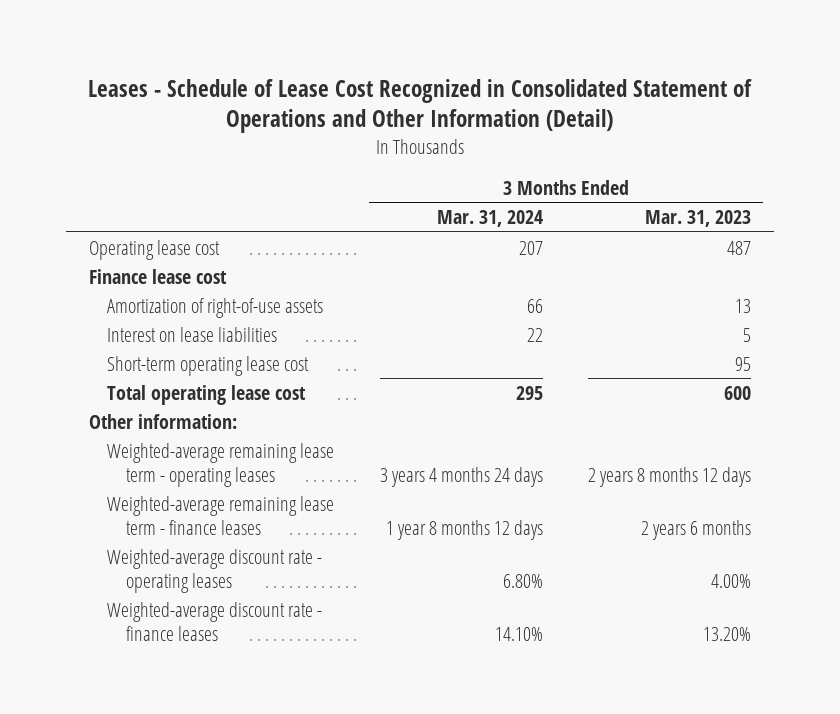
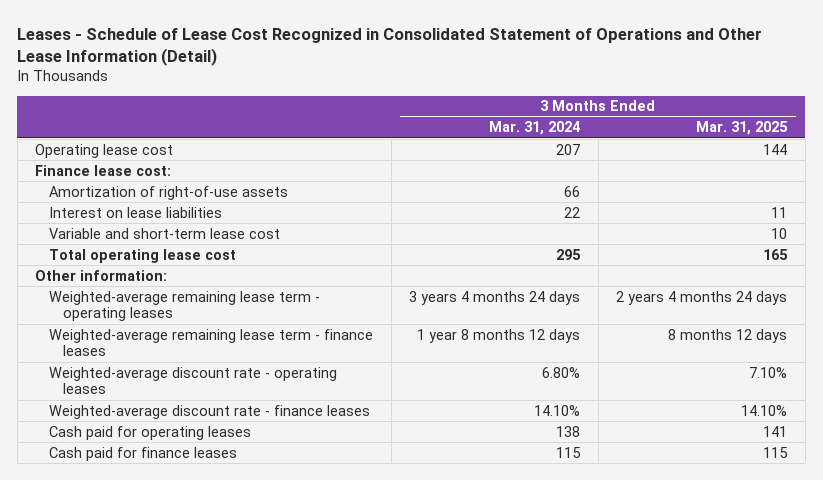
- Leases - Schedule of Lease Cost Recognized in Consolidated Statement of Operations and Other Information (Detail)
+ Leases - Schedule of Lease Cost Recognized in Consolidated Statement of Operations and Other Lease Information (Detail)
- | 3 Months Ended Mar. 31, 2024 | 3 Months Ended Mar. 31, 2023
+ | 3 Months Ended Mar. 31, 2024 | 3 Months Ended Mar. 31, 2025
- Finance lease cost
+ Finance lease cost:
- Short-term operating lease cost | | 95
+ Variable and short-term lease cost | | 10
+ Cash paid for operating leases | 138 | 141
+ Cash paid for finance leases | 115 | 115

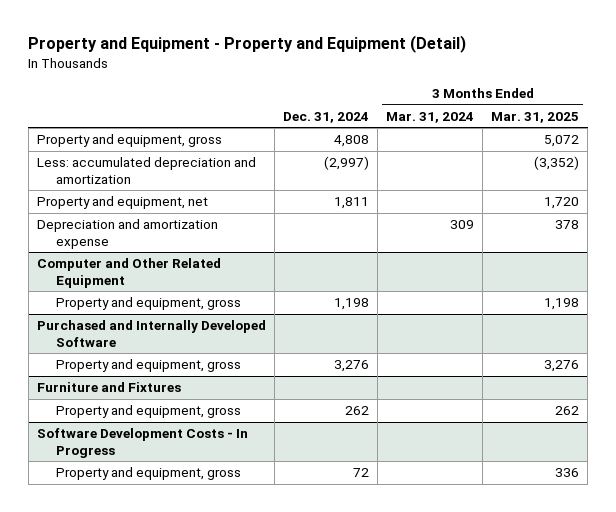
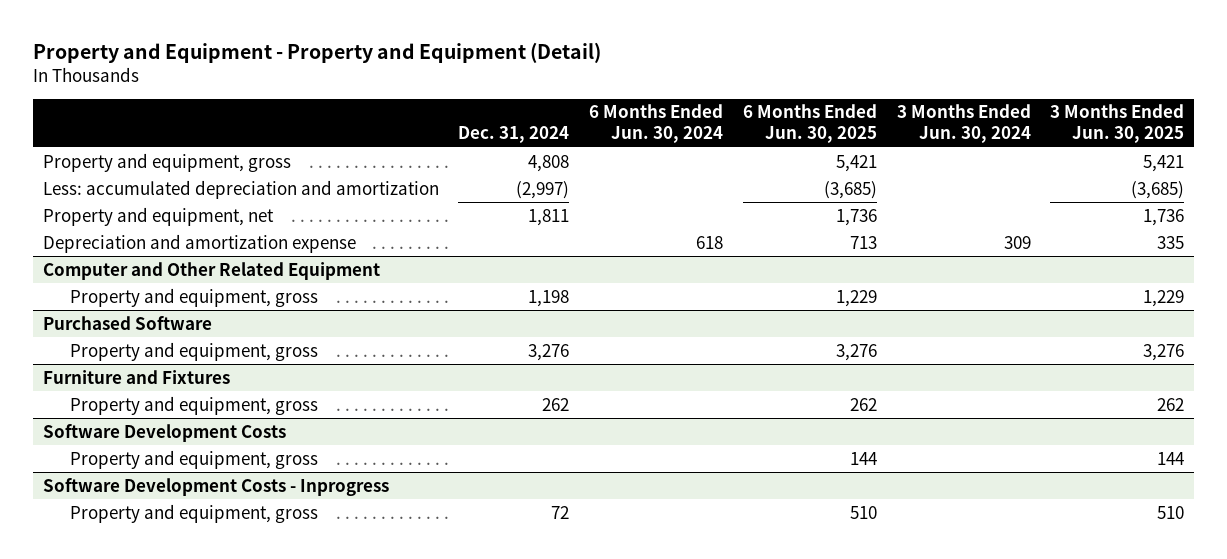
- | Dec. 31, 2024 | 3 Months Ended Mar. 31, 2024 | 3 Months Ended Mar. 31, 2025
+ | Dec. 31, 2024 | 6 Months Ended Jun. 30, 2024 | 6 Months Ended Jun. 30, 2025 | 3 Months Ended Jun. 30, 2024 | 3 Months Ended Jun. 30, 2025
- Purchased and Internally Developed Software
+ Purchased Software
- Software Development Costs - In Progress
+ Software Development Costs
+ Property and equipment, gross | | | 144 | | 144
+ Software Development Costs - Inprogress

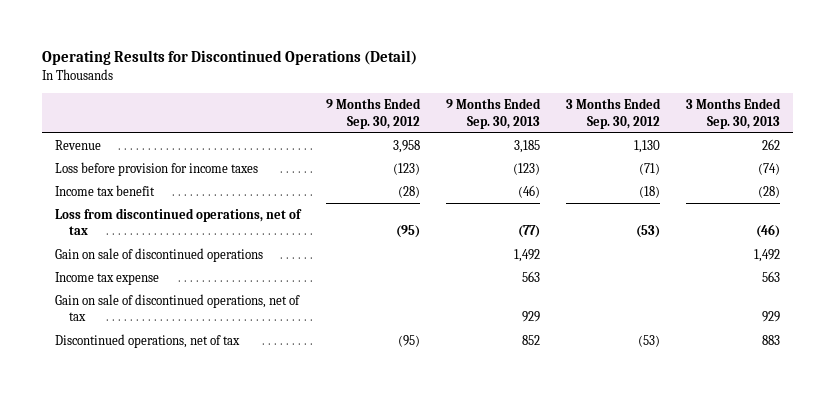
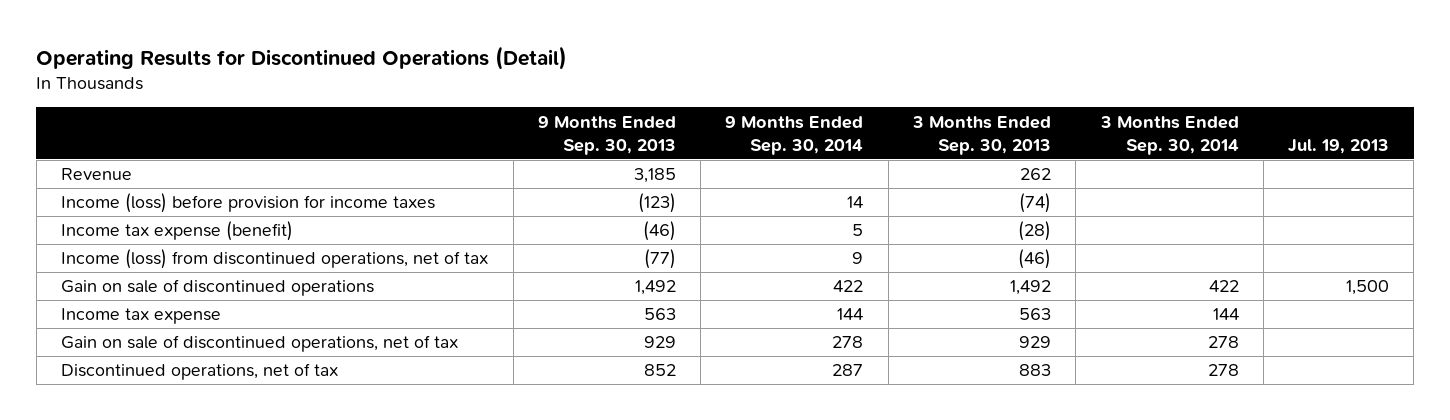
- | 9 Months Ended Sep. 30, 2012 | 9 Months Ended Sep. 30, 2013 | 3 Months Ended Sep. 30, 2012 | 3 Months Ended Sep. 30, 2013
+ | 9 Months Ended Sep. 30, 2013 | 9 Months Ended Sep. 30, 2014 | 3 Months Ended Sep. 30, 2013 | 3 Months Ended Sep. 30, 2014 | Jul. 19, 2013
- Loss before provision for income taxes | (123) | (123) | (71) | (74)
- Income tax benefit | (28) | (46) | (18) | (28)
- Loss from discontinued operations, net of tax | (95) | (77) | (53) | (46)
+ Income (loss) before provision for income taxes | (123) | 14 | (74) | |
+ Income tax expense (benefit) | (46) | 5 | (28) | |
+ Income (loss) from discontinued operations, net of tax | (77) | 9 | (46) | |

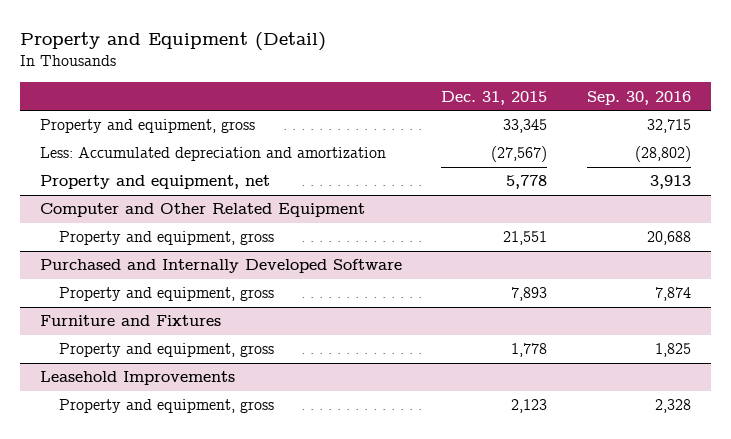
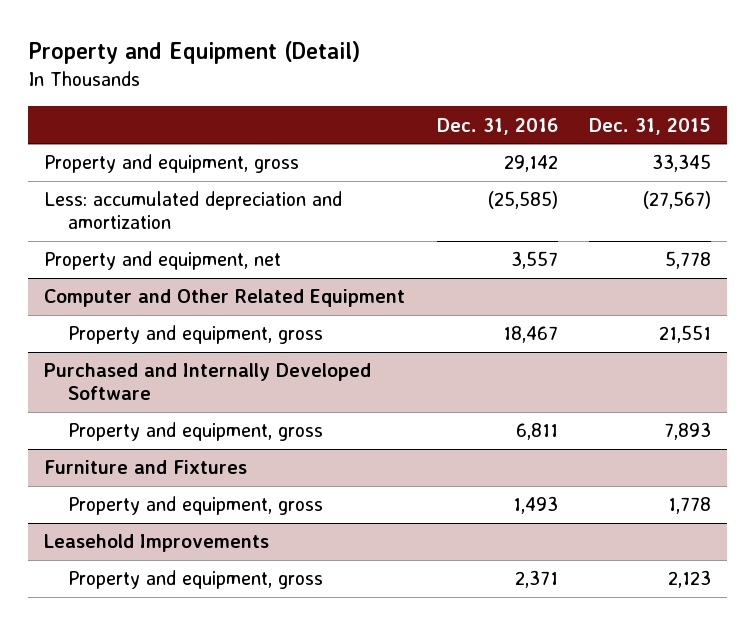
- | Dec. 31, 2015 | Sep. 30, 2016
+ | Dec. 31, 2016 | Dec. 31, 2015
- Less: Accumulated depreciation and amortization | (27,567) | (28,802)
+ Less: accumulated depreciation and amortization | (25,585) | (27,567)

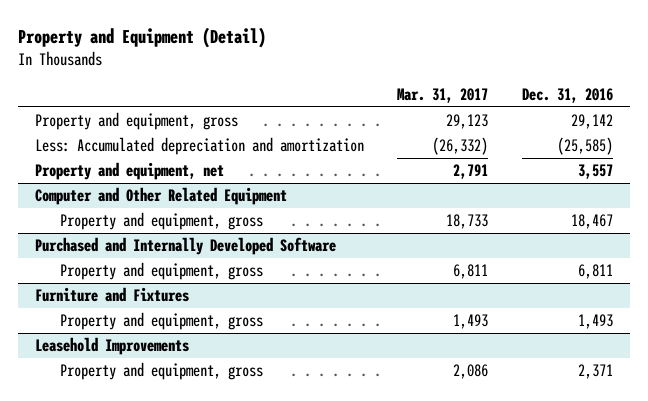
- | Dec. 31, 2016 | Dec. 31, 2015
+ | Mar. 31, 2017 | Dec. 31, 2016
- Less: accumulated depreciation and amortization | (25,585) | (27,567)
+ Less: Accumulated depreciation and amortization | (26,332) | (25,585)

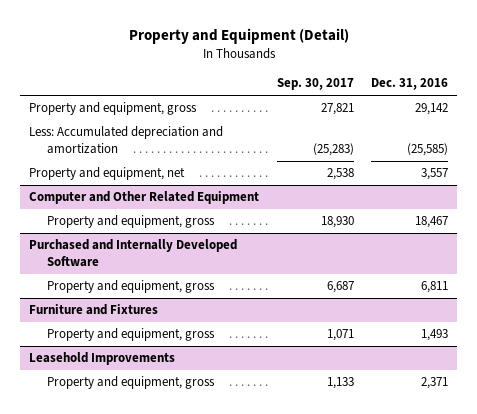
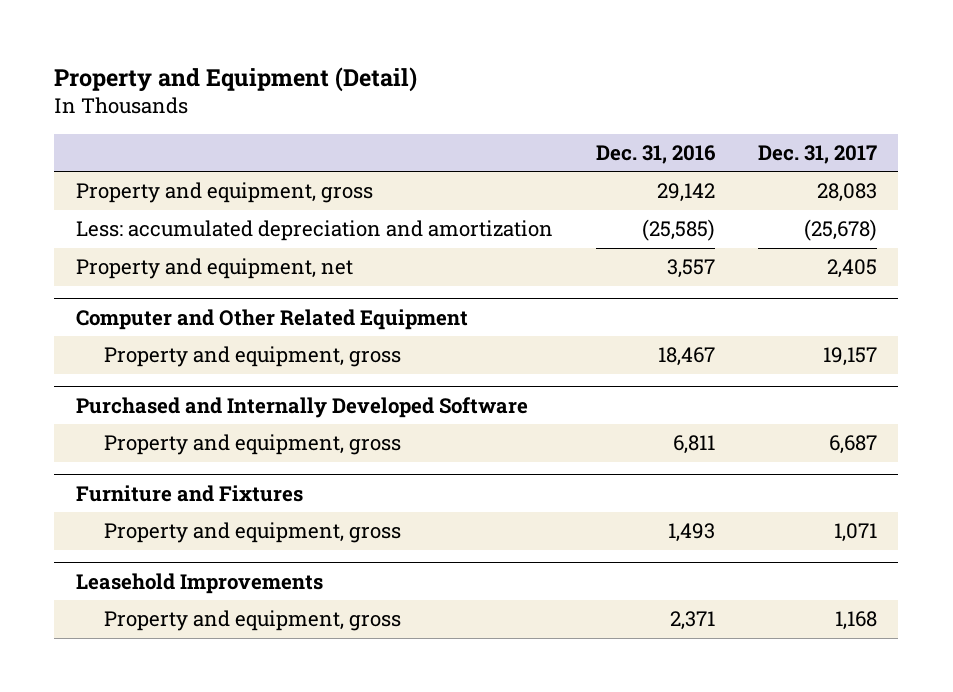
- | Sep. 30, 2017 | Dec. 31, 2016
+ | Dec. 31, 2016 | Dec. 31, 2017
- Less: Accumulated depreciation and amortization | (25,283) | (25,585)
+ Less: accumulated depreciation and amortization | (25,585) | (25,678)

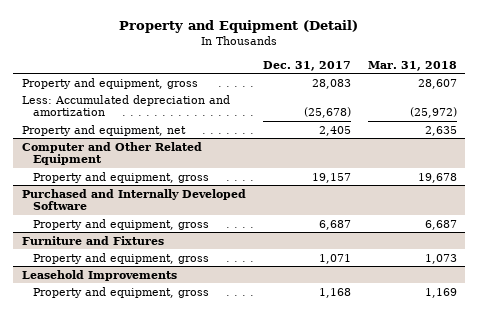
- | Dec. 31, 2016 | Dec. 31, 2017
+ | Dec. 31, 2017 | Mar. 31, 2018
- Less: accumulated depreciation and amortization | (25,585) | (25,678)
+ Less: Accumulated depreciation and amortization | (25,678) | (25,972)

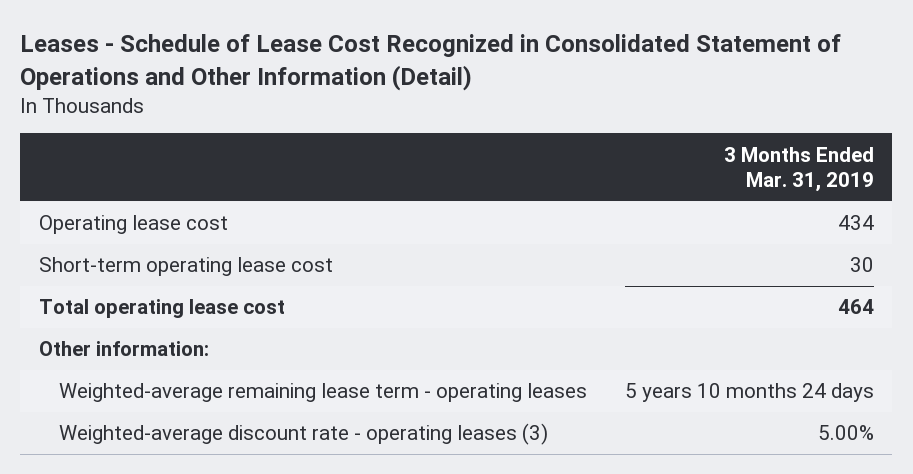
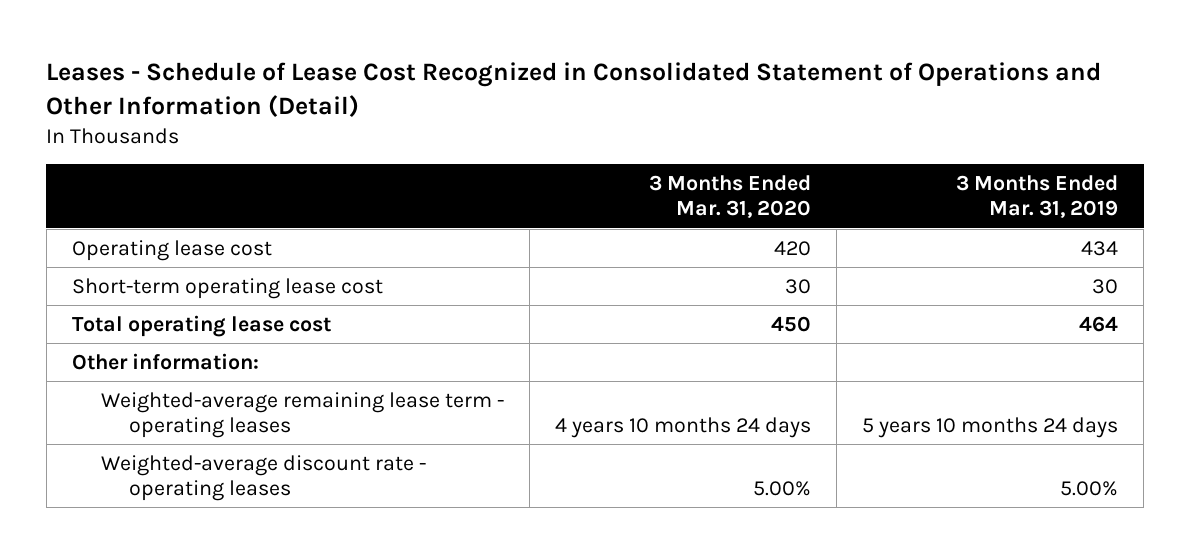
- | 3 Months Ended Mar. 31, 2019
+ | 3 Months Ended Mar. 31, 2020 | 3 Months Ended Mar. 31, 2019
- Weighted-average discount rate - operating leases (3) | 5.00%
+ Weighted-average discount rate - operating leases | 5.00% | 5.00%

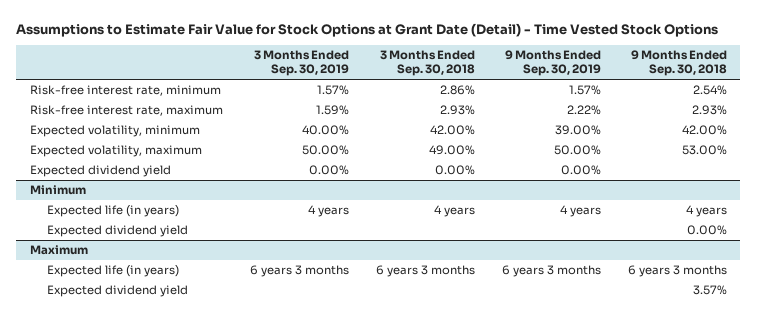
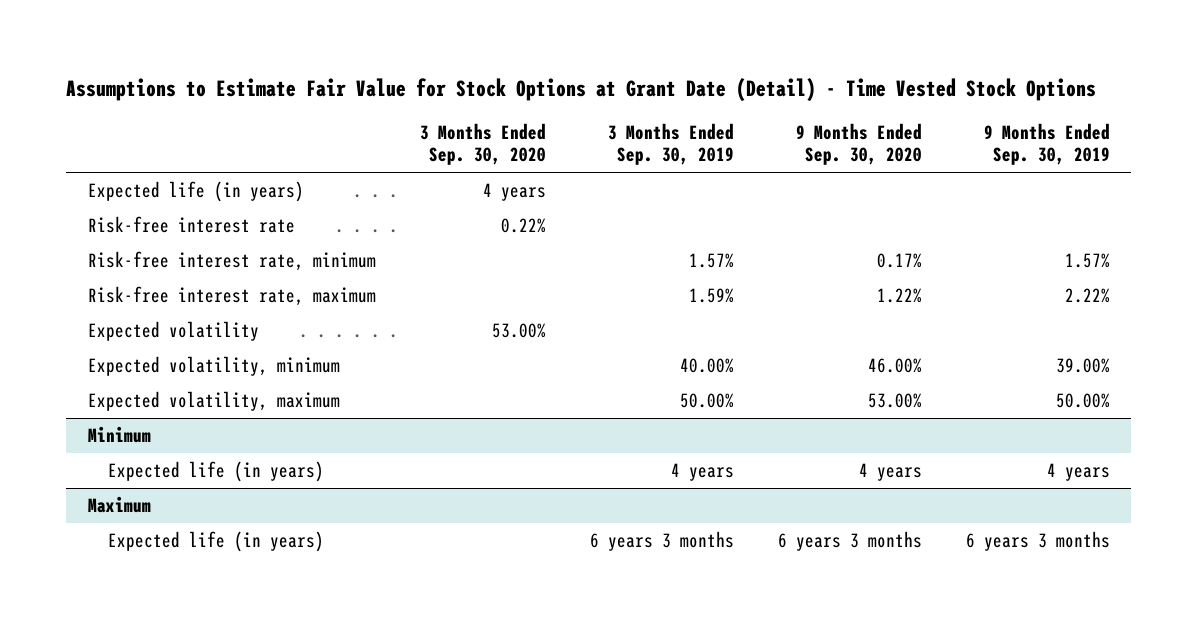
- | 3 Months Ended Sep. 30, 2019 | 3 Months Ended Sep. 30, 2018 | 9 Months Ended Sep. 30, 2019 | 9 Months Ended Sep. 30, 2018
+ | 3 Months Ended Sep. 30, 2020 | 3 Months Ended Sep. 30, 2019 | 9 Months Ended Sep. 30, 2020 | 9 Months Ended Sep. 30, 2019
+ Expected life (in years) | 4 years | | |
+ Risk-free interest rate | 0.22% | | |
+ Expected volatility | 53.00% | | |
- Expected dividend yield | 0.00% | 0.00% | 0.00% |
@ Minimum
- Expected dividend yield | | | | 0.00%
@ Maximum
- Expected dividend yield | | | | 3.57%

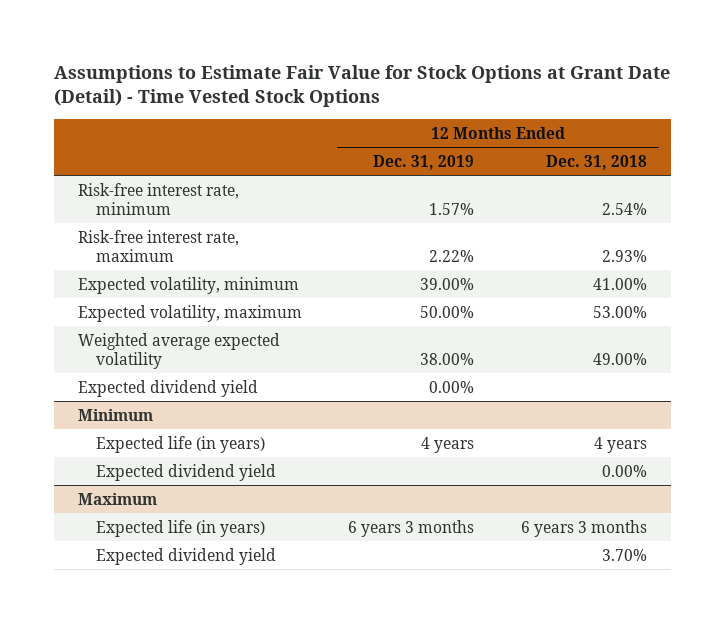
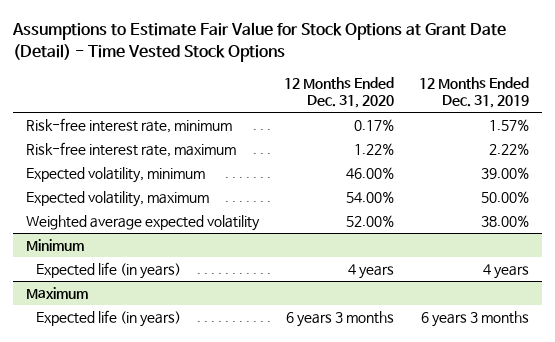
- | 12 Months Ended Dec. 31, 2019 | 12 Months Ended Dec. 31, 2018
+ | 12 Months Ended Dec. 31, 2020 | 12 Months Ended Dec. 31, 2019
- Expected dividend yield | 0.00% |
@ Minimum
- Expected dividend yield | | 0.00%
@ Maximum
- Expected dividend yield | | 3.70%

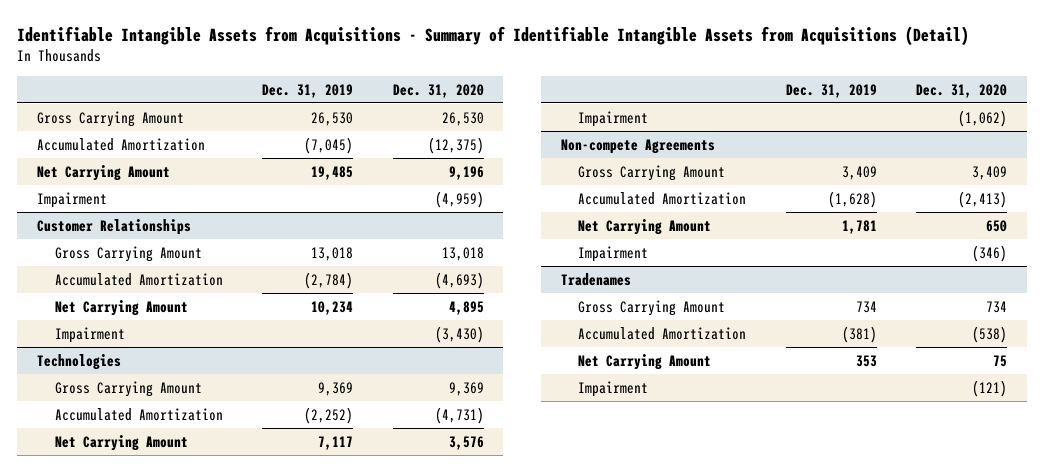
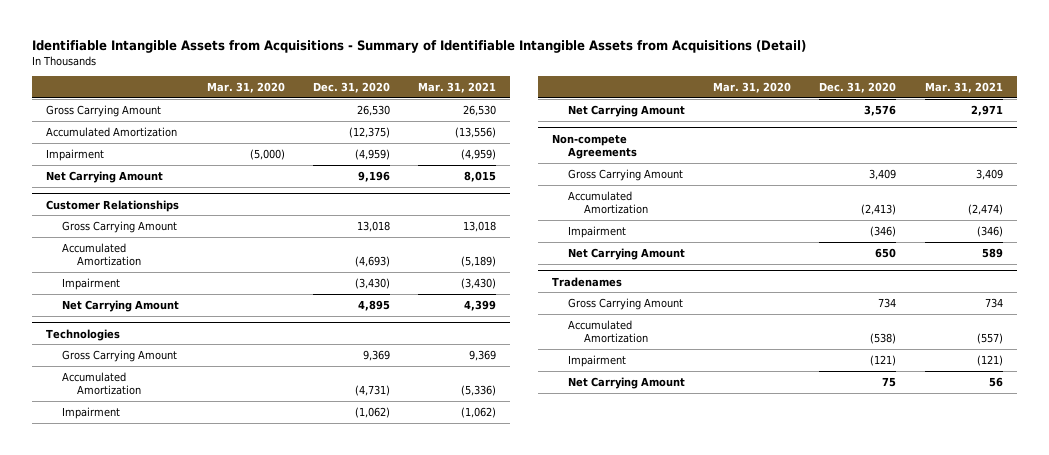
- | Dec. 31, 2019 | Dec. 31, 2020
+ | Mar. 31, 2020 | Dec. 31, 2020 | Mar. 31, 2021
moved down: Net Carrying Amount | | 9,196 | 8,015
@ Customer Relationships
moved down: Net Carrying Amount | | 4,895 | 4,399
@ Technologies
moved down: Net Carrying Amount | | 3,576 | 2,971
@ Non-compete Agreements
moved down: Net Carrying Amount | | 650 | 589
@ Tradenames
moved down: Net Carrying Amount | | 75 | 56

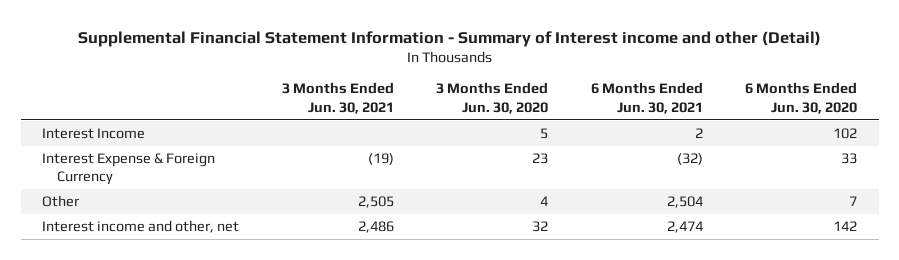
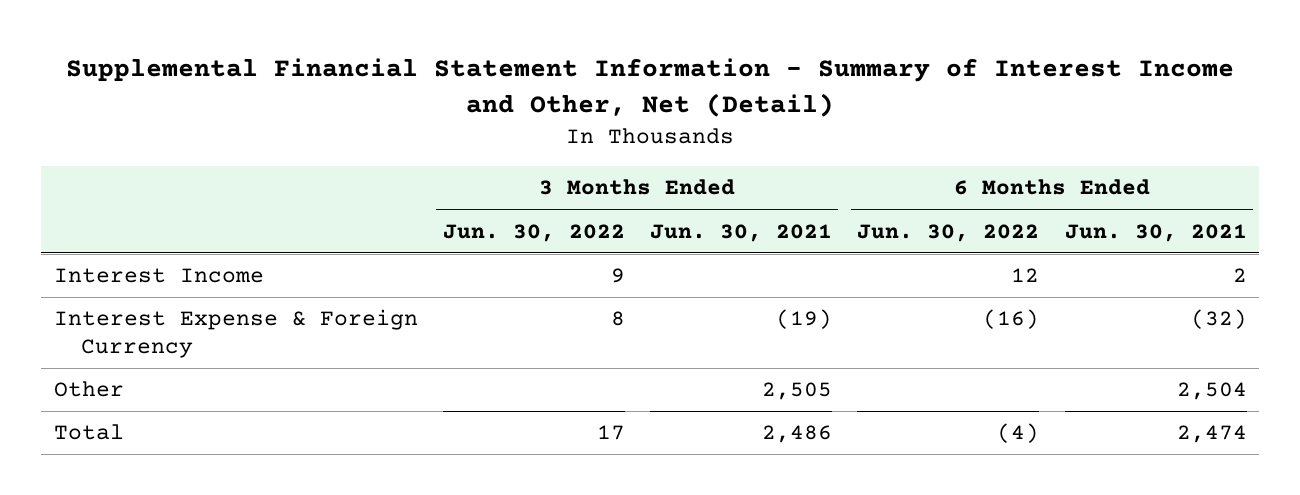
- Supplemental Financial Statement Information - Summary of Interest income and other (Detail)
+ Supplemental Financial Statement Information - Summary of Interest Income and Other, Net (Detail)
- | 3 Months Ended Jun. 30, 2021 | 3 Months Ended Jun. 30, 2020 | 6 Months Ended Jun. 30, 2021 | 6 Months Ended Jun. 30, 2020
+ | 3 Months Ended Jun. 30, 2022 | 3 Months Ended Jun. 30, 2021 | 6 Months Ended Jun. 30, 2022 | 6 Months Ended Jun. 30, 2021
- Interest income and other, net | 2,486 | 32 | 2,474 | 142
+ Total | 17 | 2,486 | (4) | 2,474

